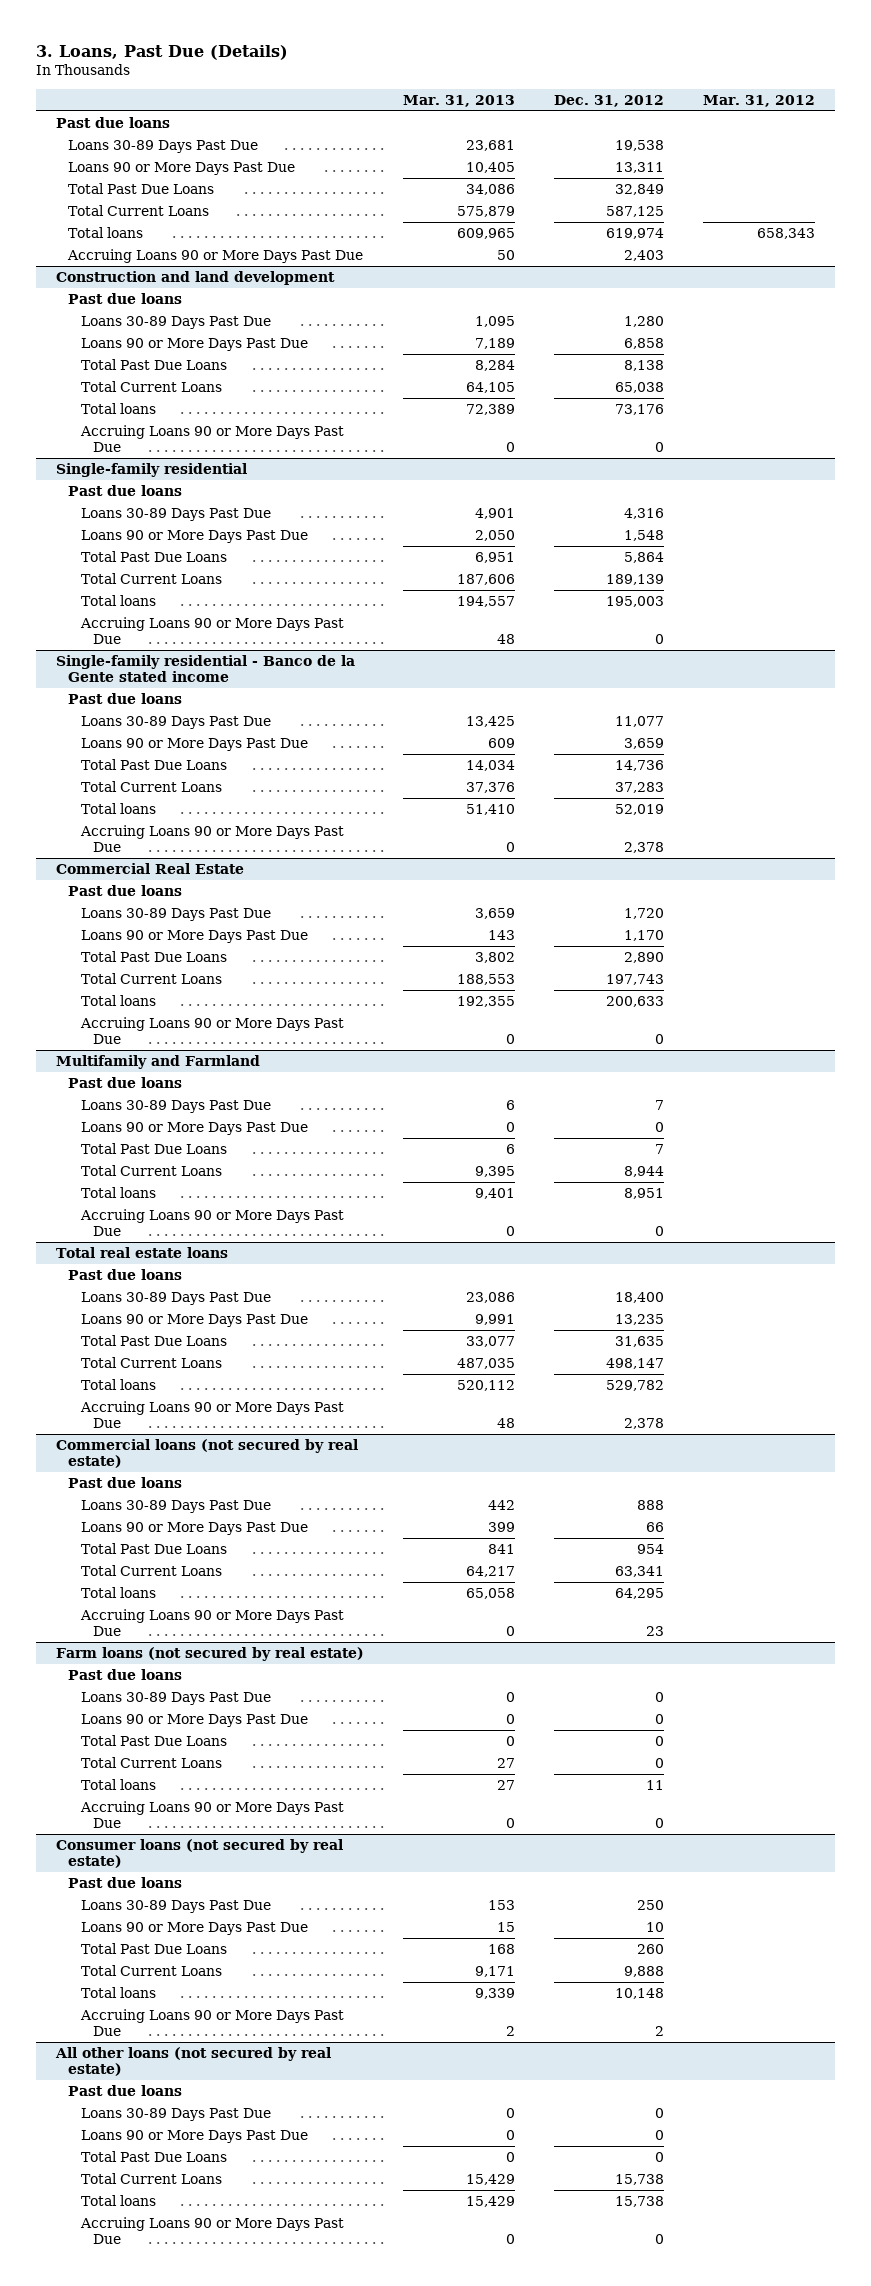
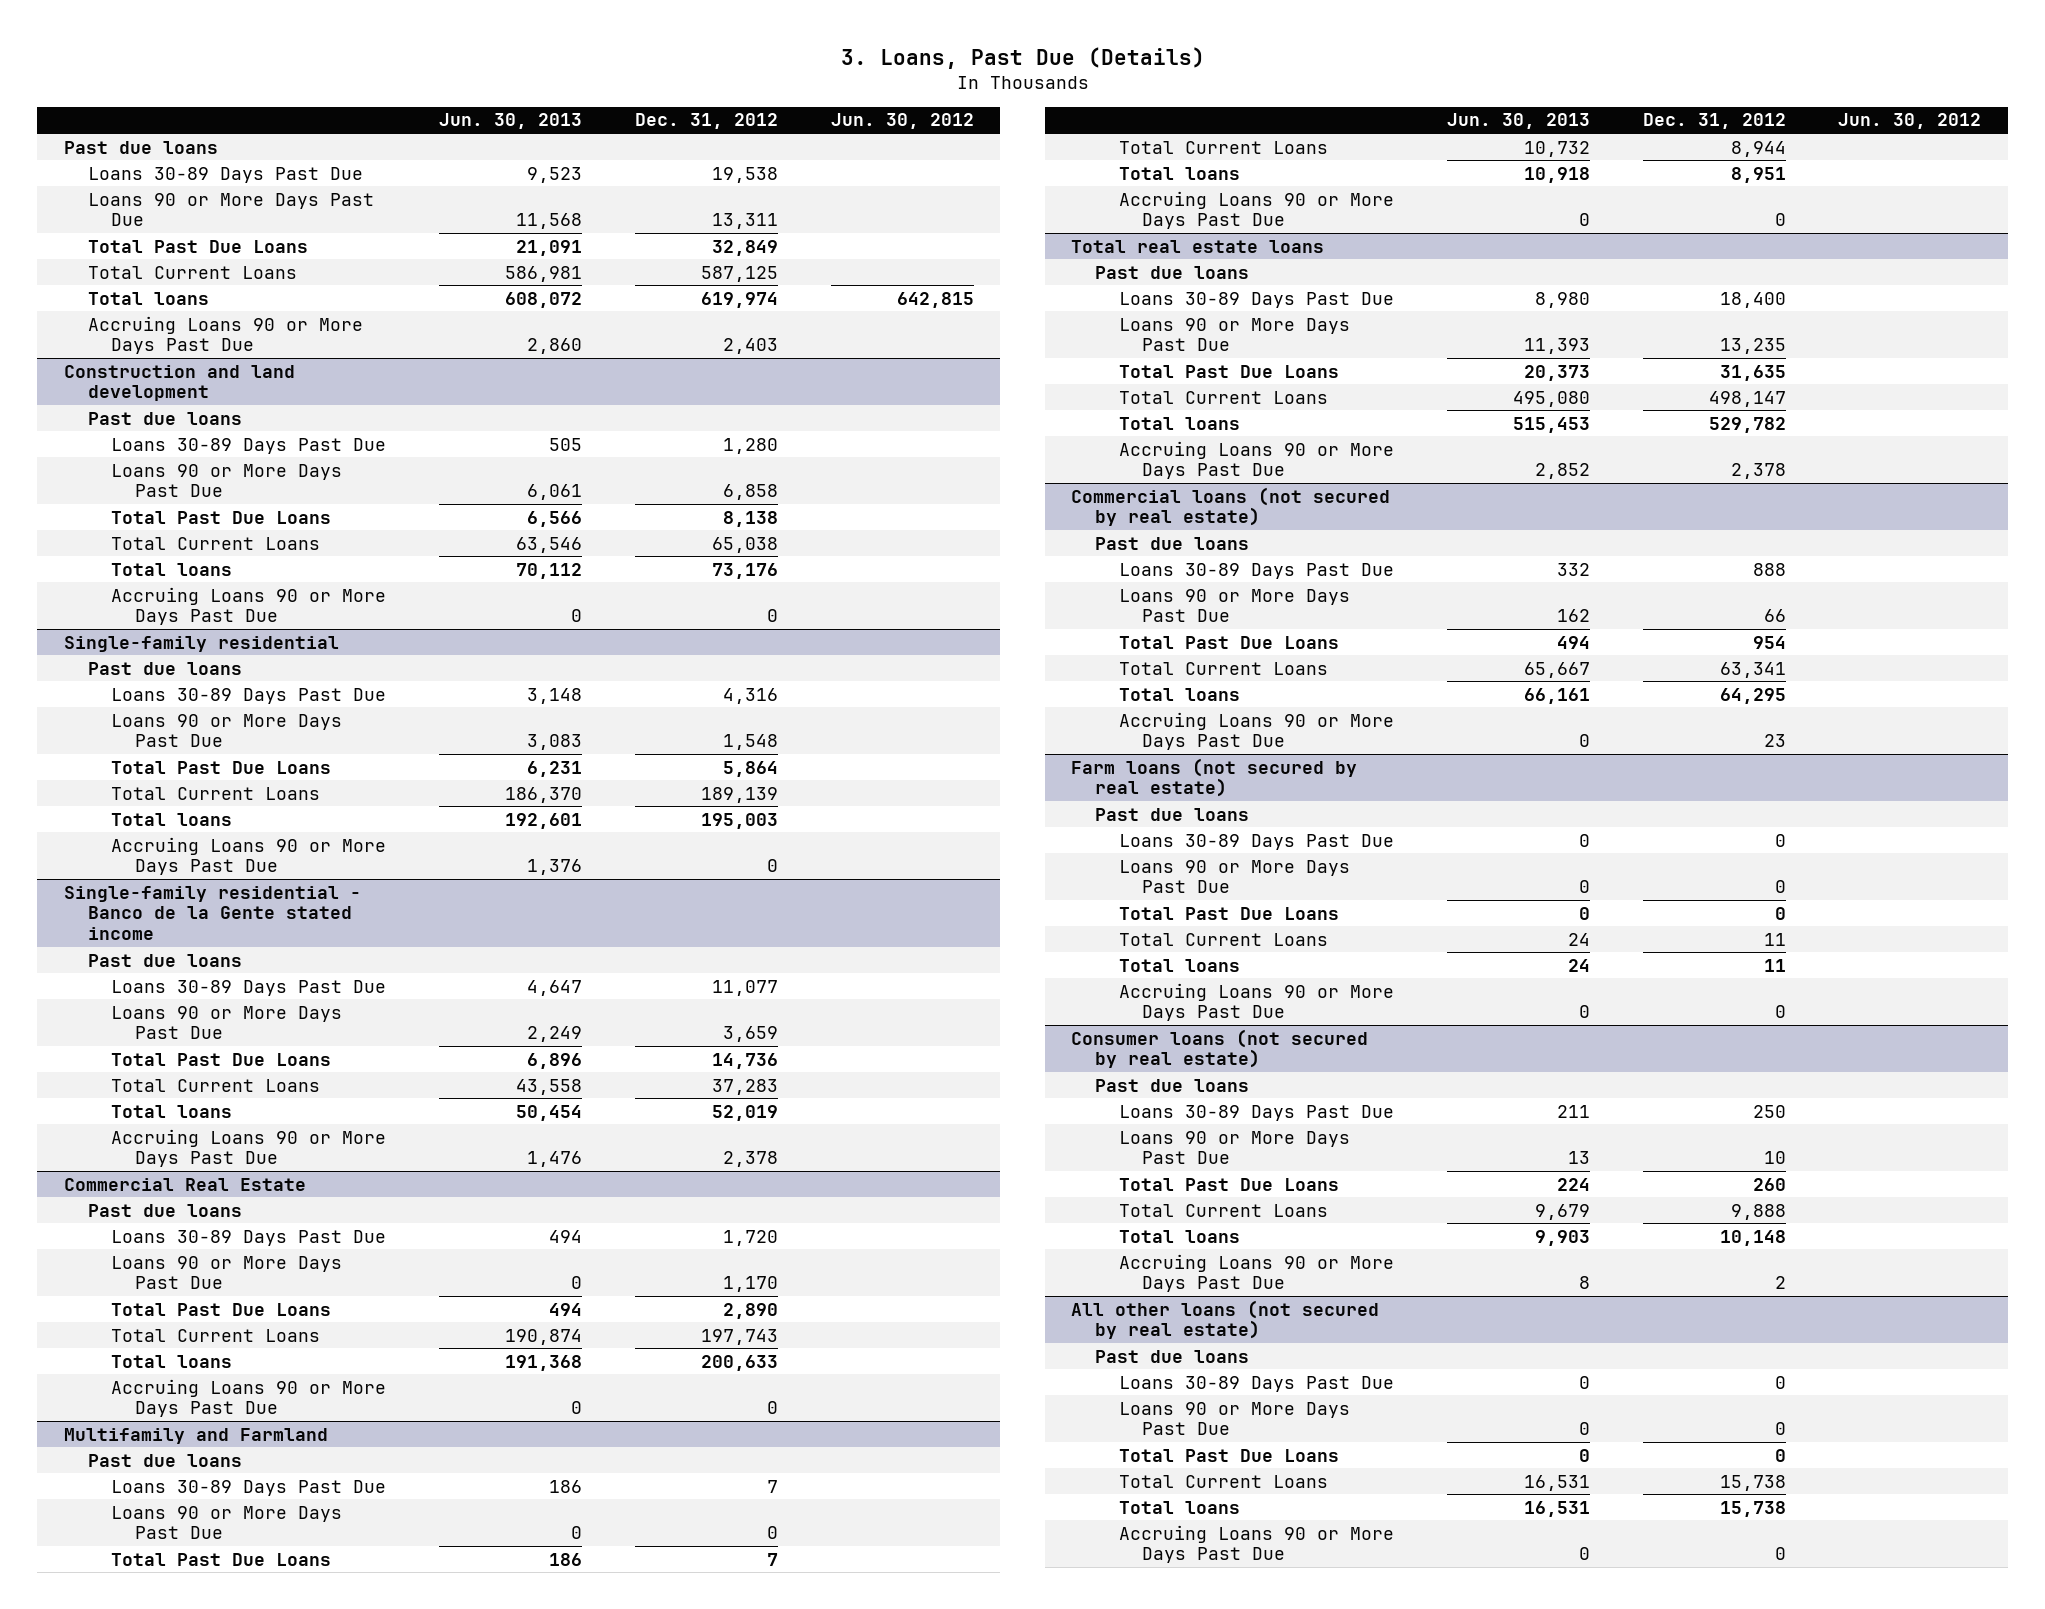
- | Mar. 31, 2013 | Dec. 31, 2012 | Mar. 31, 2012
+ | Jun. 30, 2013 | Dec. 31, 2012 | Jun. 30, 2012
@ Farm loans (not secured by real estate)
- Total Current Loans | 27 | 0 |
+ Total Current Loans | 24 | 11 |

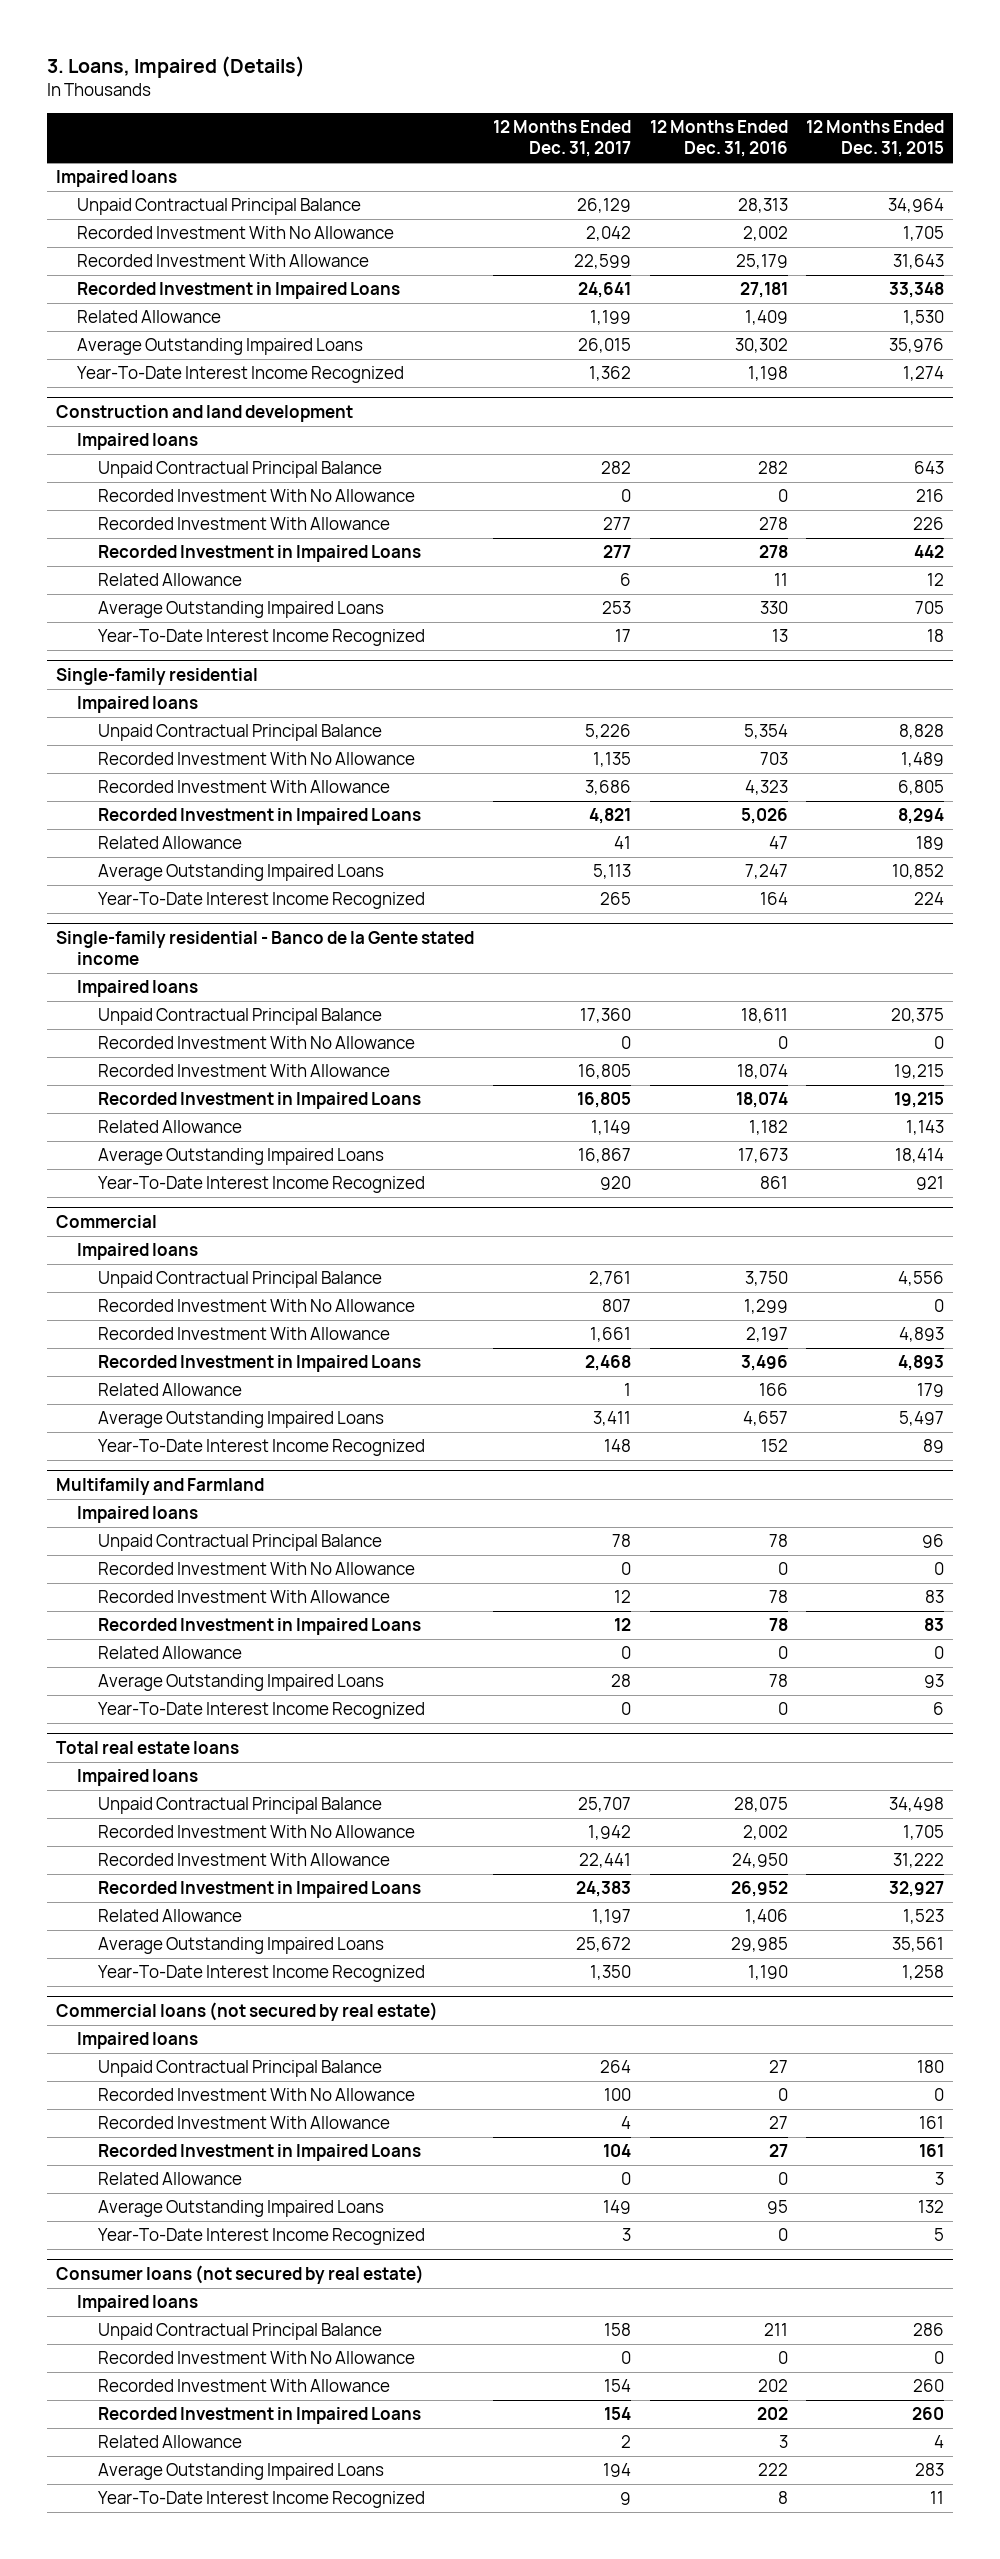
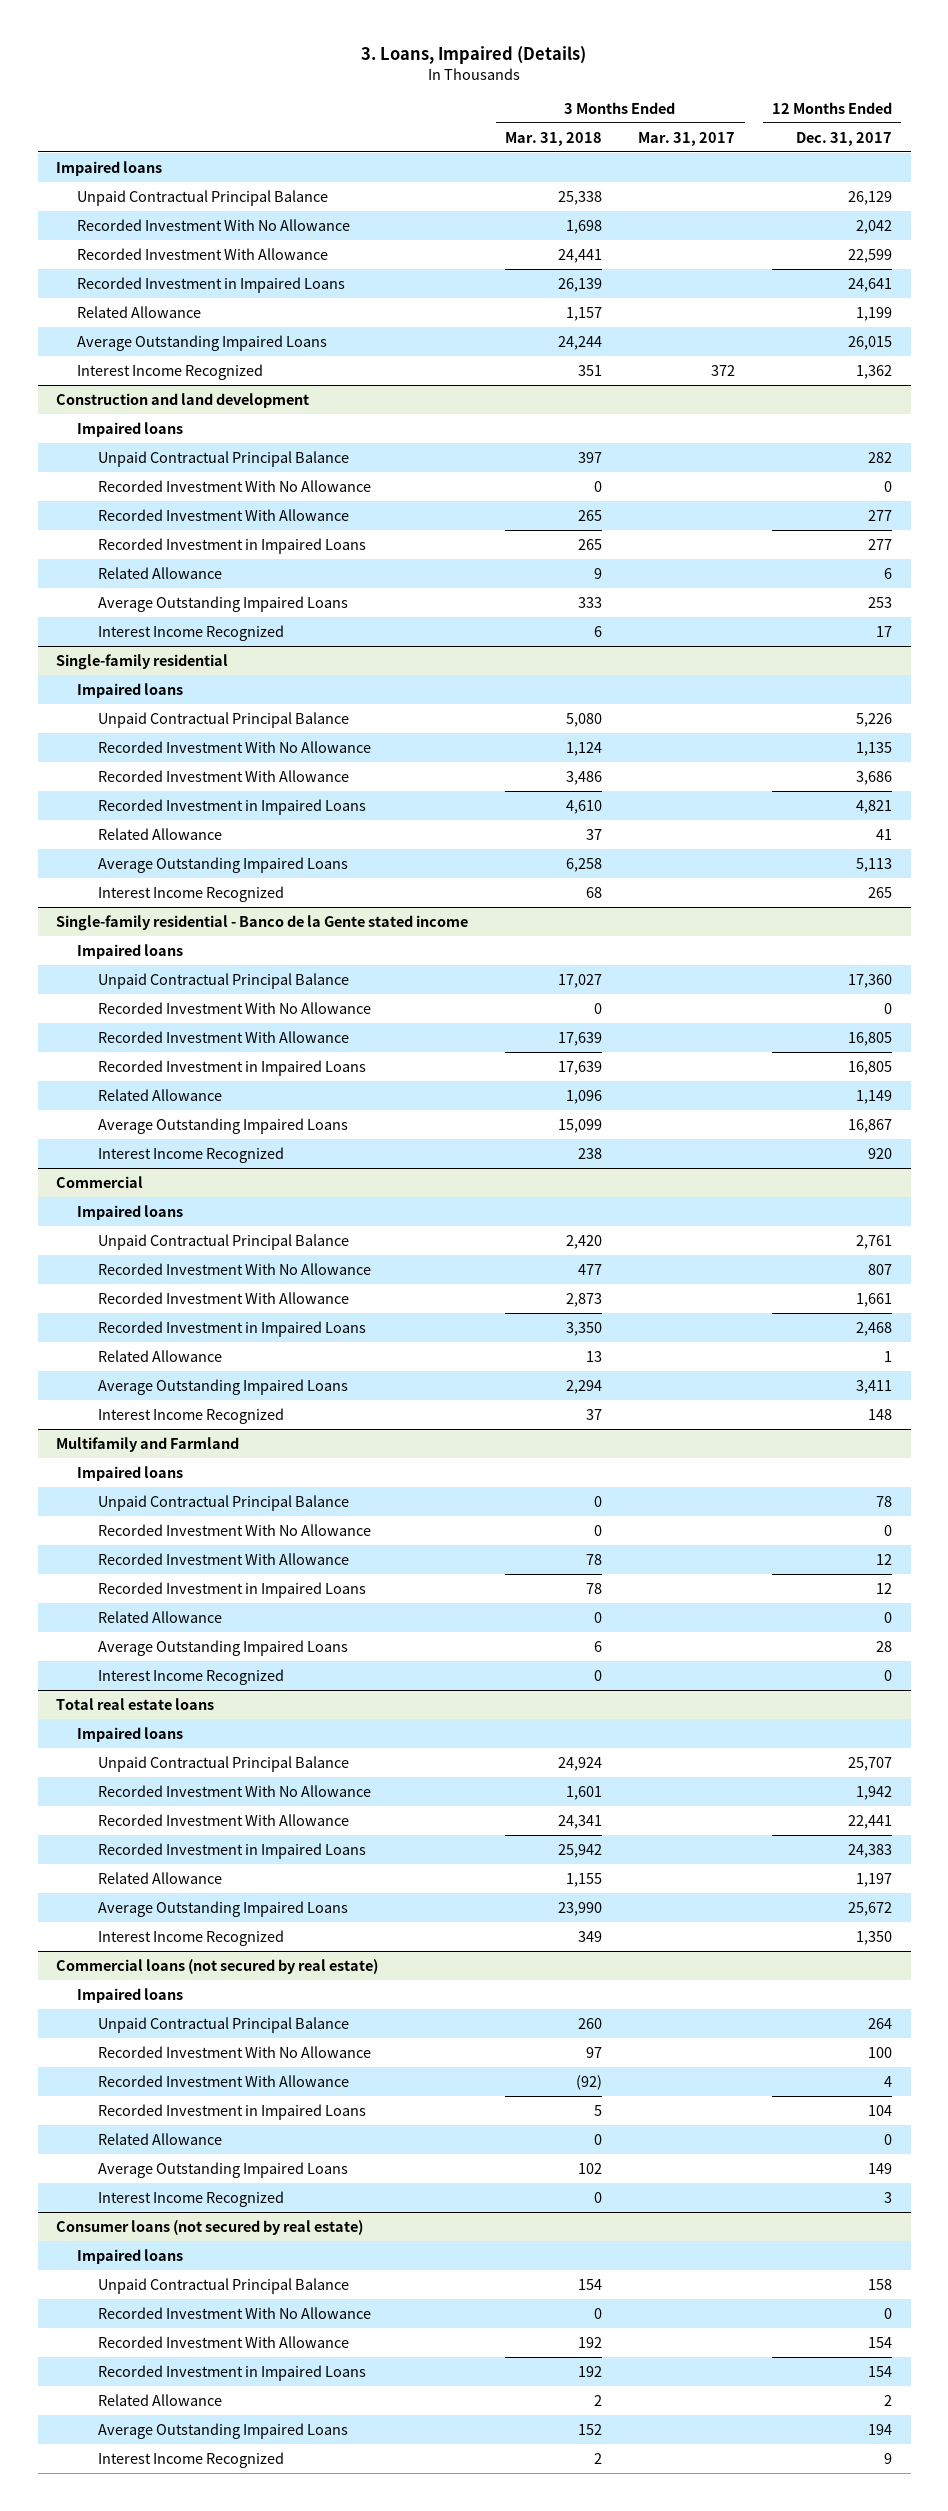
- | 12 Months Ended Dec. 31, 2017 | 12 Months Ended Dec. 31, 2016 | 12 Months Ended Dec. 31, 2015
+ | 3 Months Ended Mar. 31, 2018 | 3 Months Ended Mar. 31, 2017 | 12 Months Ended Dec. 31, 2017
- Year-To-Date Interest Income Recognized | 1,362 | 1,198 | 1,274
+ Interest Income Recognized | 351 | 372 | 1,362
@ Construction and land development
- Year-To-Date Interest Income Recognized | 17 | 13 | 18
+ Interest Income Recognized | 6 | | 17
@ Single-family residential
- Year-To-Date Interest Income Recognized | 265 | 164 | 224
+ Interest Income Recognized | 68 | | 265
@ Single-family residential - Banco de la Gente stated income
- Year-To-Date Interest Income Recognized | 920 | 861 | 921
+ Interest Income Recognized | 238 | | 920
@ Commercial
- Year-To-Date Interest Income Recognized | 148 | 152 | 89
+ Interest Income Recognized | 37 | | 148
@ Multifamily and Farmland
- Year-To-Date Interest Income Recognized | 0 | 0 | 6
+ Interest Income Recognized | 0 | | 0
@ Total real estate loans
- Year-To-Date Interest Income Recognized | 1,350 | 1,190 | 1,258
+ Interest Income Recognized | 349 | | 1,350
@ Commercial loans (not secured by real estate)
- Year-To-Date Interest Income Recognized | 3 | 0 | 5
+ Interest Income Recognized | 0 | | 3
@ Consumer loans (not secured by real estate)
- Year-To-Date Interest Income Recognized | 9 | 8 | 11
+ Interest Income Recognized | 2 | | 9

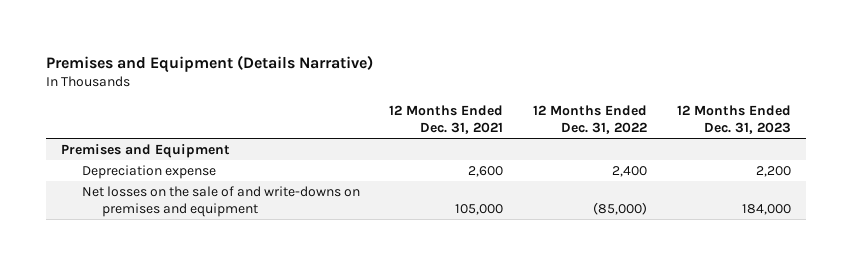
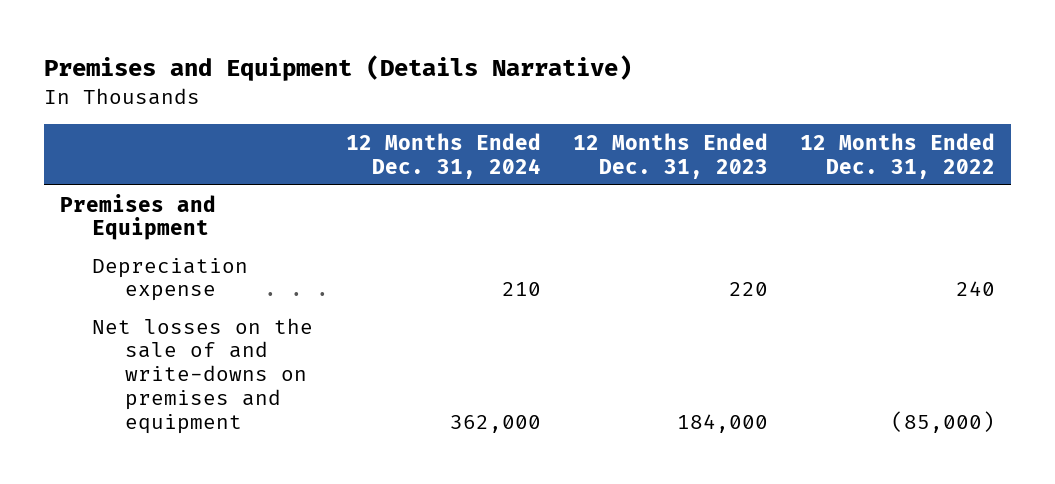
- | 12 Months Ended Dec. 31, 2021 | 12 Months Ended Dec. 31, 2022 | 12 Months Ended Dec. 31, 2023
+ | 12 Months Ended Dec. 31, 2024 | 12 Months Ended Dec. 31, 2023 | 12 Months Ended Dec. 31, 2022
- Depreciation expense | 2,600 | 2,400 | 2,200
+ Depreciation expense | 210 | 220 | 240

